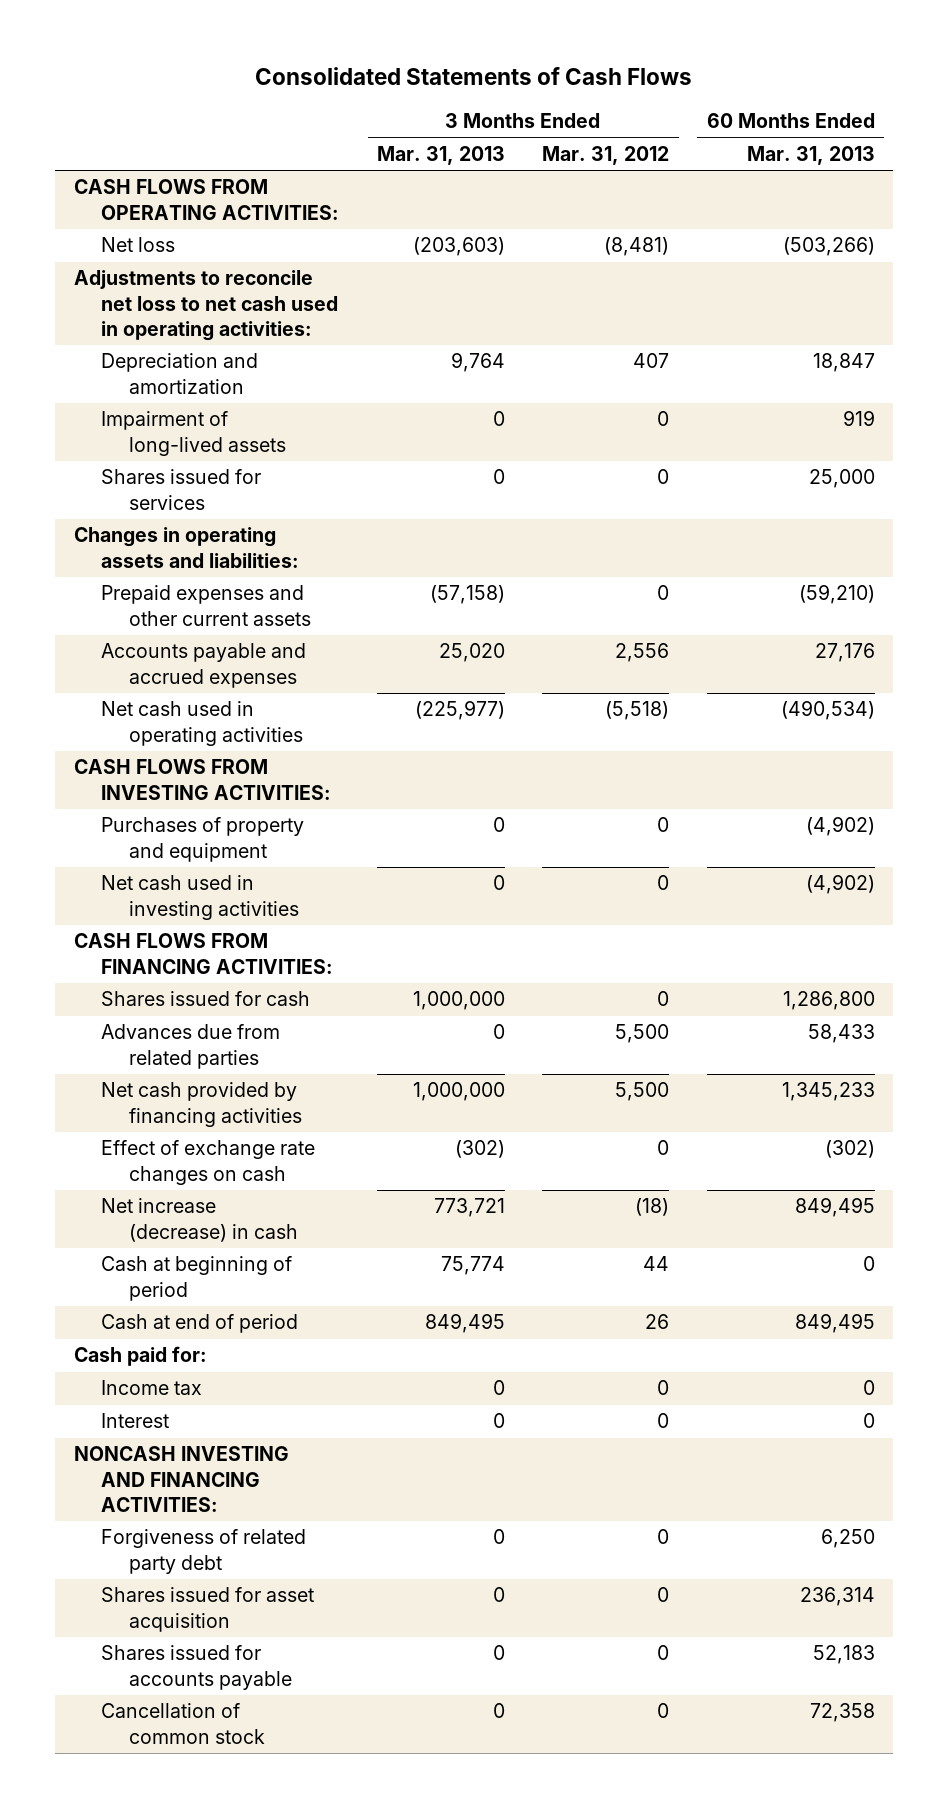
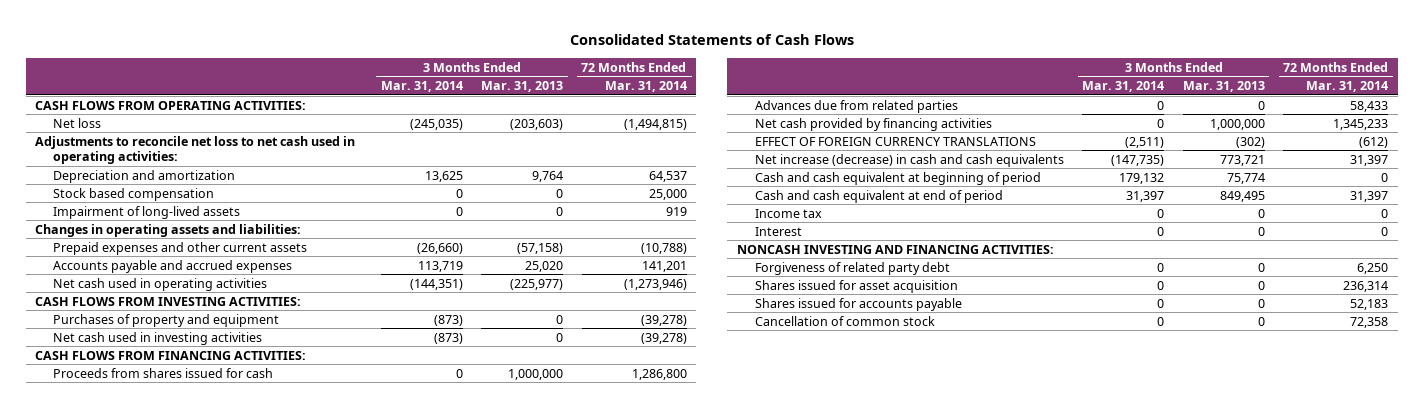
- | 3 Months Ended Mar. 31, 2013 | 3 Months Ended Mar. 31, 2012 | 60 Months Ended Mar. 31, 2013
+ | 3 Months Ended Mar. 31, 2014 | 3 Months Ended Mar. 31, 2013 | 72 Months Ended Mar. 31, 2014
+ Stock based compensation | 0 | 0 | 25,000
- Shares issued for services | 0 | 0 | 25,000
- Shares issued for cash | 1,000,000 | 0 | 1,286,800
+ Proceeds from shares issued for cash | 0 | 1,000,000 | 1,286,800
- Effect of exchange rate changes on cash | (302) | 0 | (302)
- Net increase (decrease) in cash | 773,721 | (18) | 849,495
- Cash at beginning of period | 75,774 | 44 | 0
- Cash at end of period | 849,495 | 26 | 849,495
- Cash paid for:
+ EFFECT OF FOREIGN CURRENCY TRANSLATIONS | (2,511) | (302) | (612)
+ Net increase (decrease) in cash and cash equivalents | (147,735) | 773,721 | 31,397
+ Cash and cash equivalent at beginning of period | 179,132 | 75,774 | 0
+ Cash and cash equivalent at end of period | 31,397 | 849,495 | 31,397

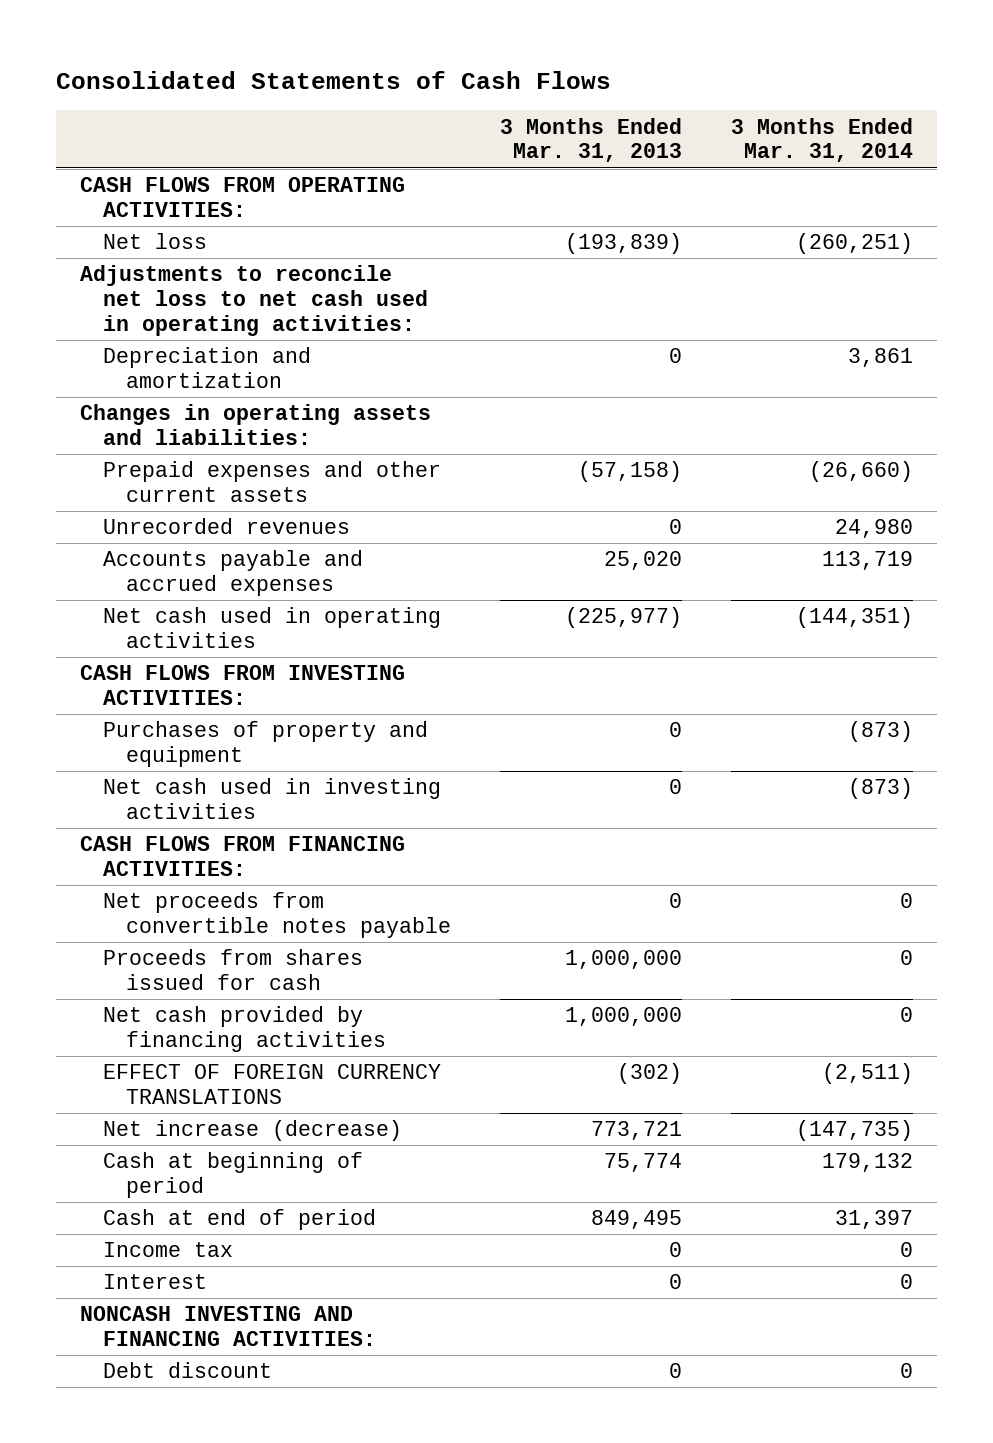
- | 3 Months Ended Mar. 31, 2014 | 3 Months Ended Mar. 31, 2013 | 72 Months Ended Mar. 31, 2014
+ | 3 Months Ended Mar. 31, 2013 | 3 Months Ended Mar. 31, 2014
- Net loss | (245,035) | (203,603) | (1,494,815)
+ Net loss | (193,839) | (260,251)
- Depreciation and amortization | 13,625 | 9,764 | 64,537
- Stock based compensation | 0 | 0 | 25,000
- Impairment of long-lived assets | 0 | 0 | 919
+ Depreciation and amortization | 0 | 3,861
+ Unrecorded revenues | 0 | 24,980
+ Net proceeds from convertible notes payable | 0 | 0
- Advances due from related parties | 0 | 0 | 58,433
- Net increase (decrease) in cash and cash equivalents | (147,735) | 773,721 | 31,397
- Cash and cash equivalent at beginning of period | 179,132 | 75,774 | 0
- Cash and cash equivalent at end of period | 31,397 | 849,495 | 31,397
+ Net increase (decrease) | 773,721 | (147,735)
+ Cash at beginning of period | 75,774 | 179,132
+ Cash at end of period | 849,495 | 31,397
- Forgiveness of related party debt | 0 | 0 | 6,250
- Shares issued for asset acquisition | 0 | 0 | 236,314
- Shares issued for accounts payable | 0 | 0 | 52,183
- Cancellation of common stock | 0 | 0 | 72,358
+ Debt discount | 0 | 0

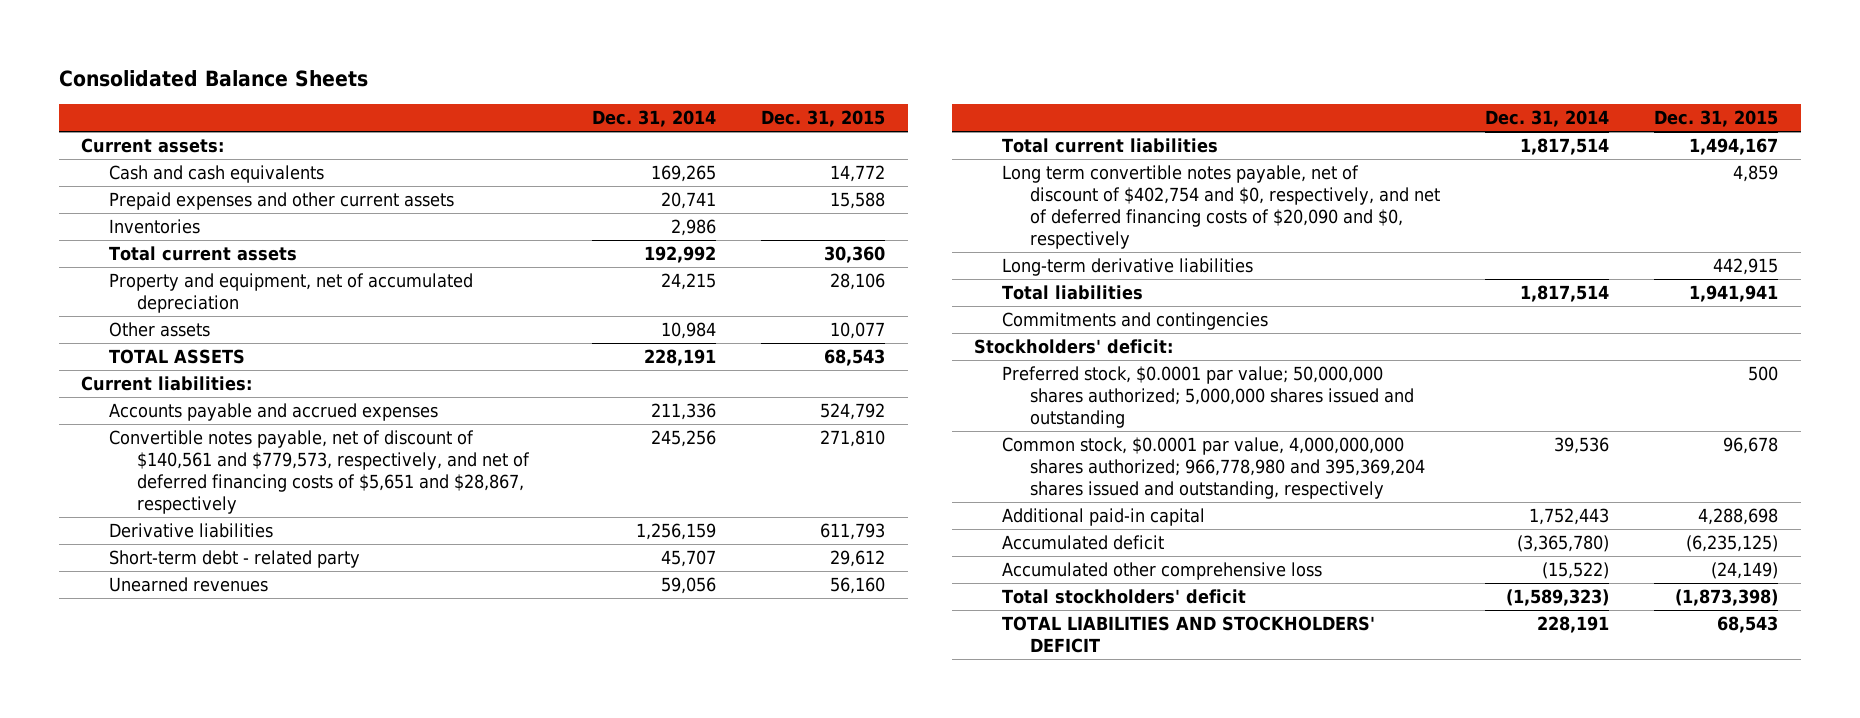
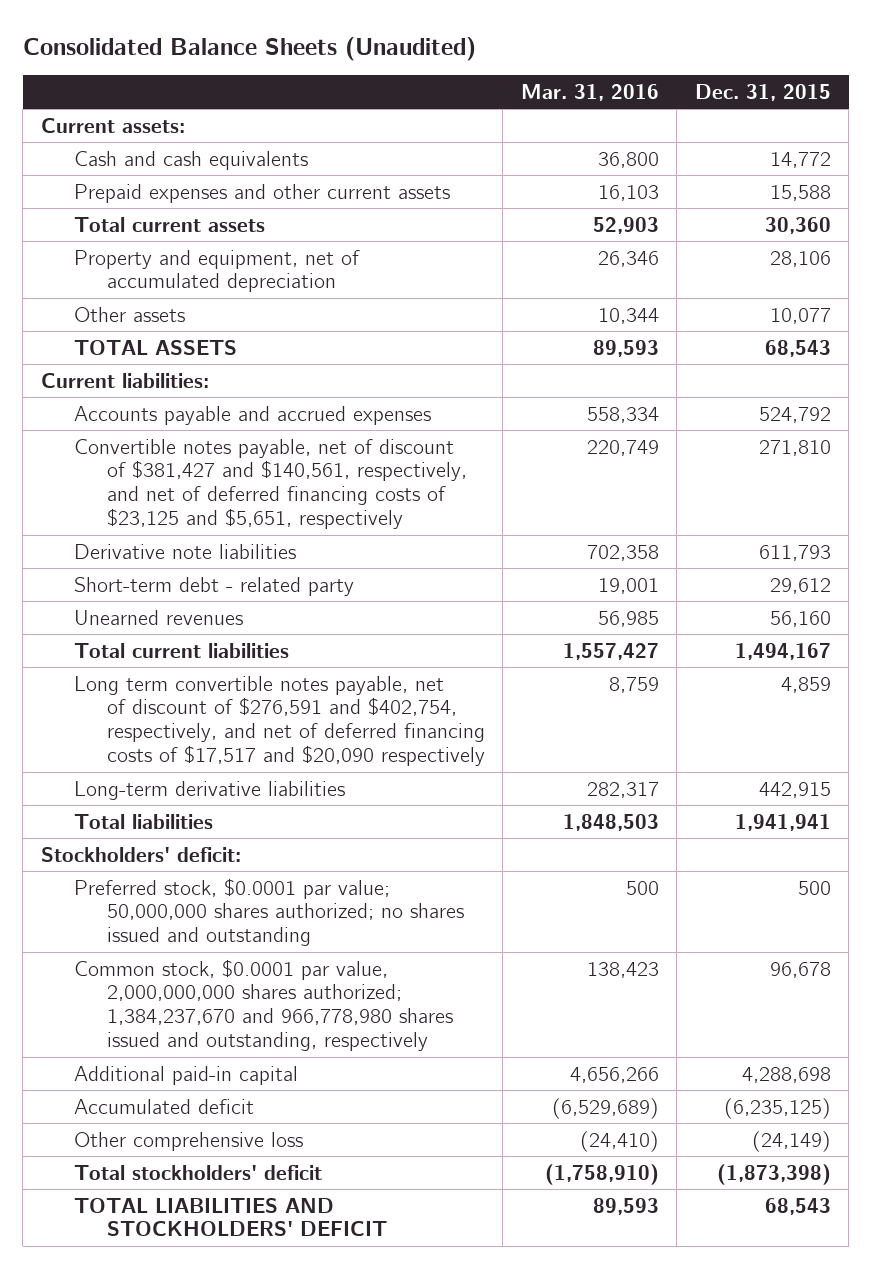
- Consolidated Balance Sheets
+ Consolidated Balance Sheets (Unaudited)
- | Dec. 31, 2014 | Dec. 31, 2015
+ | Mar. 31, 2016 | Dec. 31, 2015
- Inventories | 2,986 |
- Convertible notes payable, net of discount of $140,561 and $779,573, respectively, and net of deferred financing costs of $5,651 and $28,867, respectively | 245,256 | 271,810
- Derivative liabilities | 1,256,159 | 611,793
+ Convertible notes payable, net of discount of $381,427 and $140,561, respectively, and net of deferred financing costs of $23,125 and $5,651, respectively | 220,749 | 271,810
+ Derivative note liabilities | 702,358 | 611,793
- Long term convertible notes payable, net of discount of $402,754 and $0, respectively, and net of deferred financing costs of $20,090 and $0, respectively | | 4,859
+ Long term convertible notes payable, net of discount of $276,591 and $402,754, respectively, and net of deferred financing costs of $17,517 and $20,090 respectively | 8,759 | 4,859
- Commitments and contingencies
- Preferred stock, $0.0001 par value; 50,000,000 shares authorized; 5,000,000 shares issued and outstanding | | 500
- Common stock, $0.0001 par value, 4,000,000,000 shares authorized; 966,778,980 and 395,369,204 shares issued and outstanding, respectively | 39,536 | 96,678
+ Preferred stock, $0.0001 par value; 50,000,000 shares authorized; no shares issued and outstanding | 500 | 500
+ Common stock, $0.0001 par value, 2,000,000,000 shares authorized; 1,384,237,670 and 966,778,980 shares issued and outstanding, respectively | 138,423 | 96,678
- Accumulated other comprehensive loss | (15,522) | (24,149)
+ Other comprehensive loss | (24,410) | (24,149)

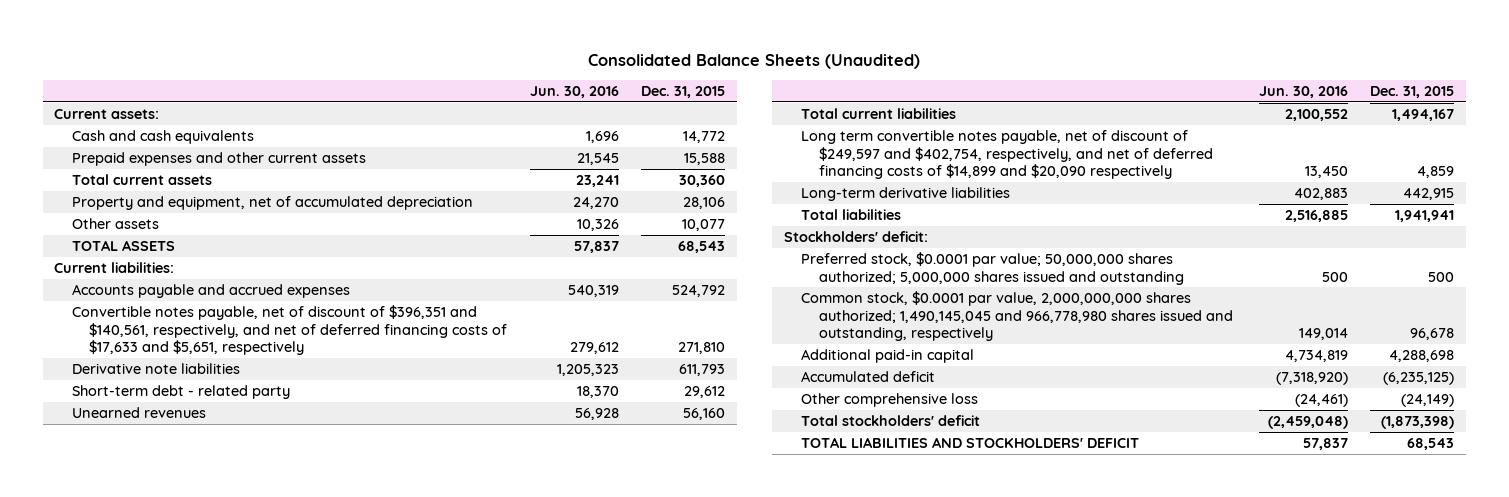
- | Mar. 31, 2016 | Dec. 31, 2015
+ | Jun. 30, 2016 | Dec. 31, 2015
- Convertible notes payable, net of discount of $381,427 and $140,561, respectively, and net of deferred financing costs of $23,125 and $5,651, respectively | 220,749 | 271,810
+ Convertible notes payable, net of discount of $396,351 and $140,561, respectively, and net of deferred financing costs of $17,633 and $5,651, respectively | 279,612 | 271,810
- Long term convertible notes payable, net of discount of $276,591 and $402,754, respectively, and net of deferred financing costs of $17,517 and $20,090 respectively | 8,759 | 4,859
+ Long term convertible notes payable, net of discount of $249,597 and $402,754, respectively, and net of deferred financing costs of $14,899 and $20,090 respectively | 13,450 | 4,859
- Preferred stock, $0.0001 par value; 50,000,000 shares authorized; no shares issued and outstanding | 500 | 500
- Common stock, $0.0001 par value, 2,000,000,000 shares authorized; 1,384,237,670 and 966,778,980 shares issued and outstanding, respectively | 138,423 | 96,678
+ Preferred stock, $0.0001 par value; 50,000,000 shares authorized; 5,000,000 shares issued and outstanding | 500 | 500
+ Common stock, $0.0001 par value, 2,000,000,000 shares authorized; 1,490,145,045 and 966,778,980 shares issued and outstanding, respectively | 149,014 | 96,678

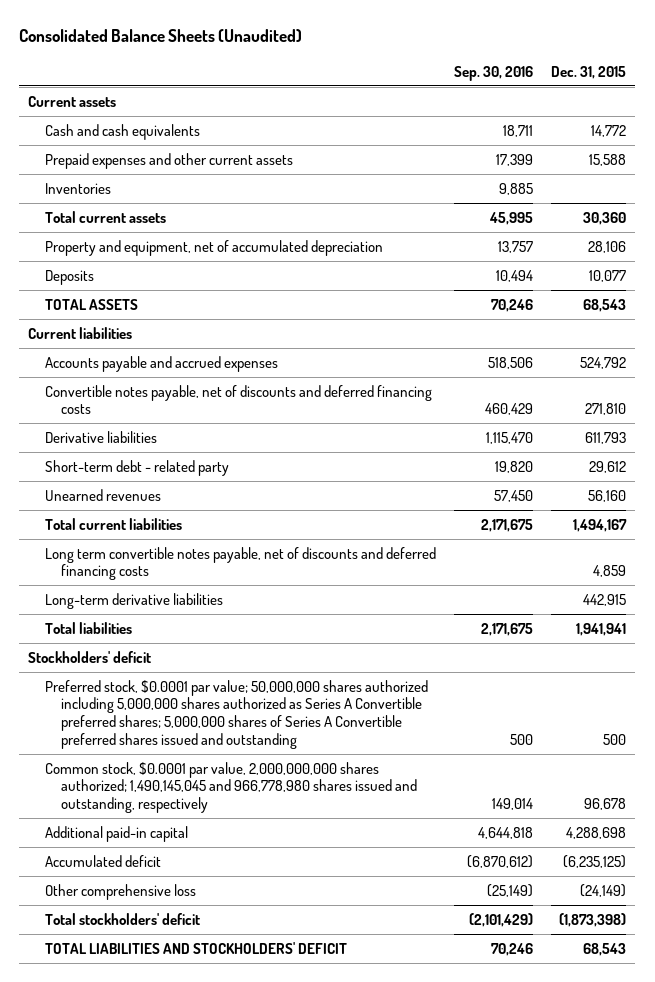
- | Jun. 30, 2016 | Dec. 31, 2015
+ | Sep. 30, 2016 | Dec. 31, 2015
- Current assets:
+ Current assets
+ Inventories | 9,885 |
- Other assets | 10,326 | 10,077
+ Deposits | 10,494 | 10,077
- Current liabilities:
+ Current liabilities
- Convertible notes payable, net of discount of $396,351 and $140,561, respectively, and net of deferred financing costs of $17,633 and $5,651, respectively | 279,612 | 271,810
- Derivative note liabilities | 1,205,323 | 611,793
+ Convertible notes payable, net of discounts and deferred financing costs | 460,429 | 271,810
+ Derivative liabilities | 1,115,470 | 611,793
- Long term convertible notes payable, net of discount of $249,597 and $402,754, respectively, and net of deferred financing costs of $14,899 and $20,090 respectively | 13,450 | 4,859
+ Long term convertible notes payable, net of discounts and deferred financing costs | | 4,859
- Stockholders' deficit:
- Preferred stock, $0.0001 par value; 50,000,000 shares authorized; 5,000,000 shares issued and outstanding | 500 | 500
+ Stockholders' deficit
+ Preferred stock, $0.0001 par value; 50,000,000 shares authorized including 5,000,000 shares authorized as Series A Convertible preferred shares; 5,000,000 shares of Series A Convertible preferred shares issued and outstanding | 500 | 500

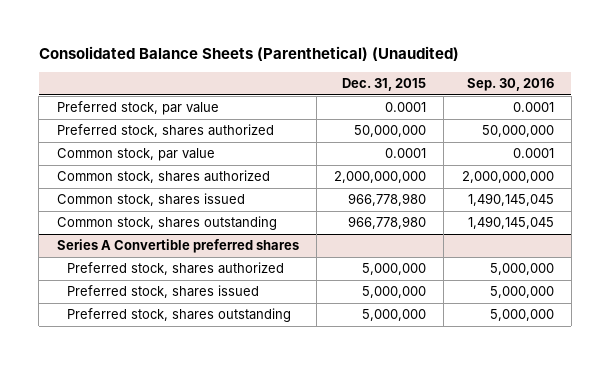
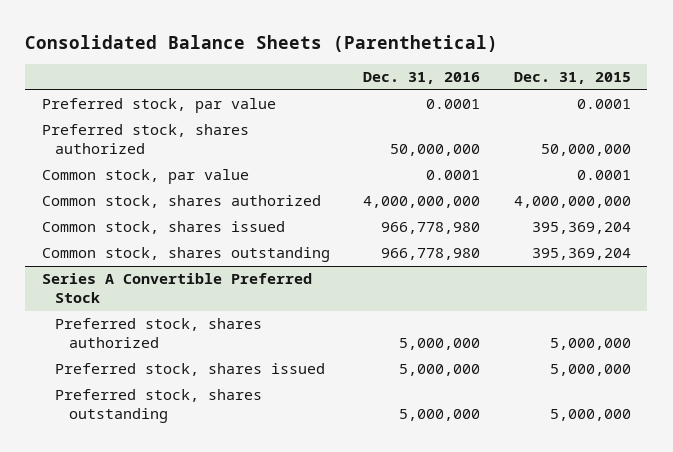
- Consolidated Balance Sheets (Parenthetical) (Unaudited)
+ Consolidated Balance Sheets (Parenthetical)
- | Dec. 31, 2015 | Sep. 30, 2016
+ | Dec. 31, 2016 | Dec. 31, 2015
- Common stock, shares authorized | 2,000,000,000 | 2,000,000,000
- Common stock, shares issued | 966,778,980 | 1,490,145,045
- Common stock, shares outstanding | 966,778,980 | 1,490,145,045
- Series A Convertible preferred shares
+ Common stock, shares authorized | 4,000,000,000 | 4,000,000,000
+ Common stock, shares issued | 966,778,980 | 395,369,204
+ Common stock, shares outstanding | 966,778,980 | 395,369,204
+ Series A Convertible Preferred Stock

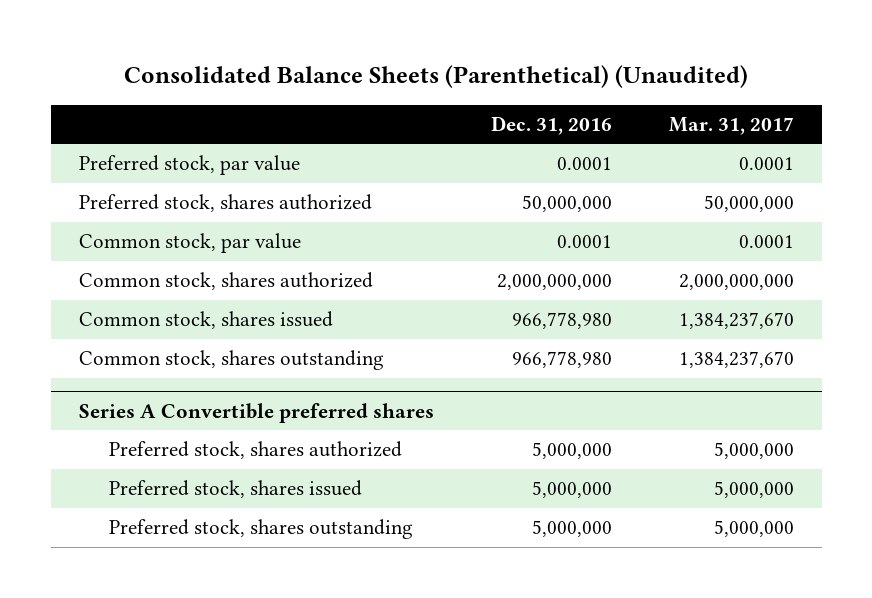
- Consolidated Balance Sheets (Parenthetical)
+ Consolidated Balance Sheets (Parenthetical) (Unaudited)
- | Dec. 31, 2016 | Dec. 31, 2015
+ | Dec. 31, 2016 | Mar. 31, 2017
- Common stock, shares authorized | 4,000,000,000 | 4,000,000,000
+ Common stock, shares authorized | 2,000,000,000 | 2,000,000,000
- Series A Convertible Preferred Stock
+ Series A Convertible preferred shares

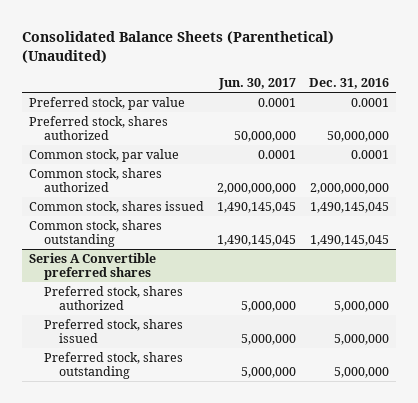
- | Dec. 31, 2016 | Mar. 31, 2017
+ | Jun. 30, 2017 | Dec. 31, 2016
- Common stock, shares issued | 966,778,980 | 1,384,237,670
- Common stock, shares outstanding | 966,778,980 | 1,384,237,670
+ Common stock, shares issued | 1,490,145,045 | 1,490,145,045
+ Common stock, shares outstanding | 1,490,145,045 | 1,490,145,045

